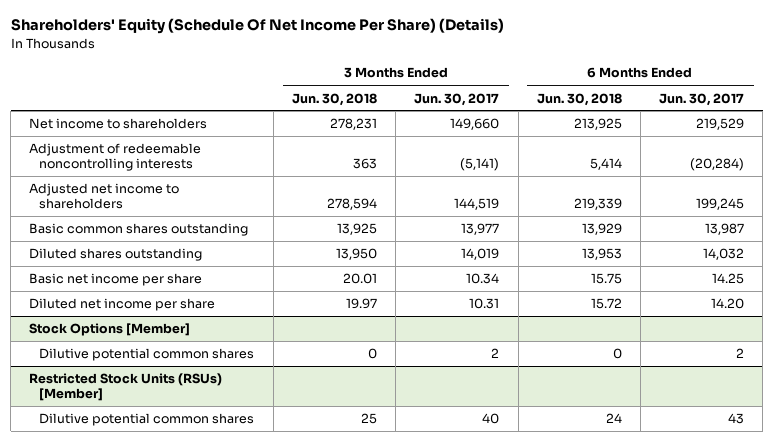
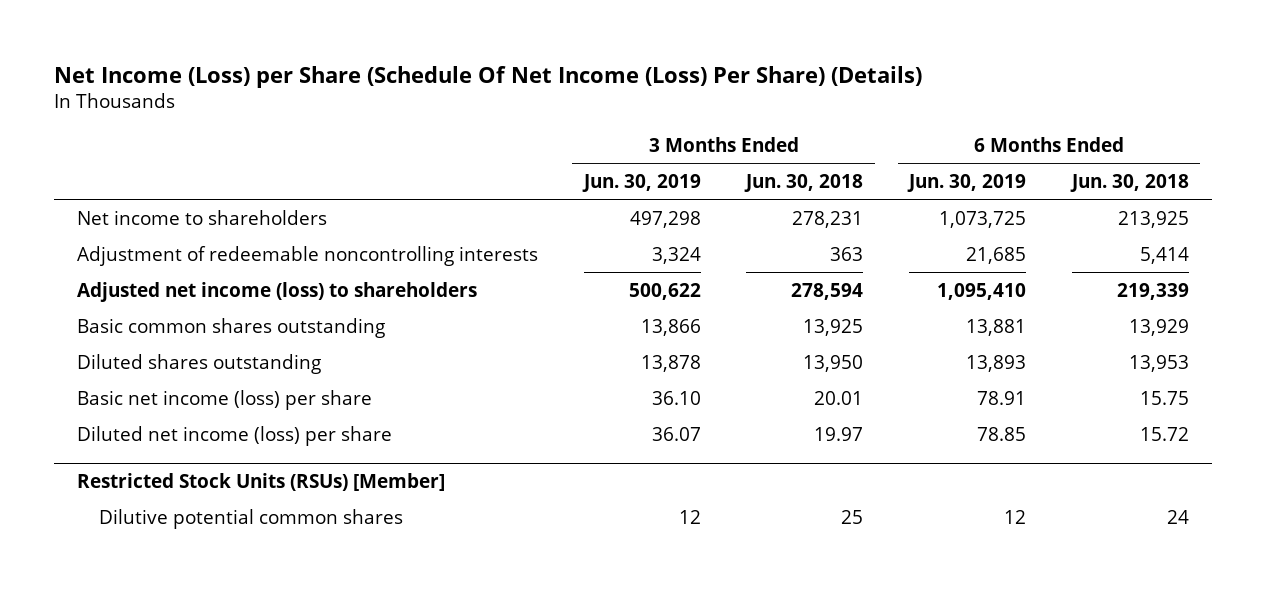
- Shareholders' Equity (Schedule Of Net Income Per Share) (Details)
+ Net Income (Loss) per Share (Schedule Of Net Income (Loss) Per Share) (Details)
- | 3 Months Ended Jun. 30, 2018 | 3 Months Ended Jun. 30, 2017 | 6 Months Ended Jun. 30, 2018 | 6 Months Ended Jun. 30, 2017
+ | 3 Months Ended Jun. 30, 2019 | 3 Months Ended Jun. 30, 2018 | 6 Months Ended Jun. 30, 2019 | 6 Months Ended Jun. 30, 2018
- Adjusted net income to shareholders | 278,594 | 144,519 | 219,339 | 199,245
+ Adjusted net income (loss) to shareholders | 500,622 | 278,594 | 1,095,410 | 219,339
- Basic net income per share | 20.01 | 10.34 | 15.75 | 14.25
- Diluted net income per share | 19.97 | 10.31 | 15.72 | 14.20
- Stock Options [Member]
- Dilutive potential common shares | 0 | 2 | 0 | 2
+ Basic net income (loss) per share | 36.10 | 20.01 | 78.91 | 15.75
+ Diluted net income (loss) per share | 36.07 | 19.97 | 78.85 | 15.72

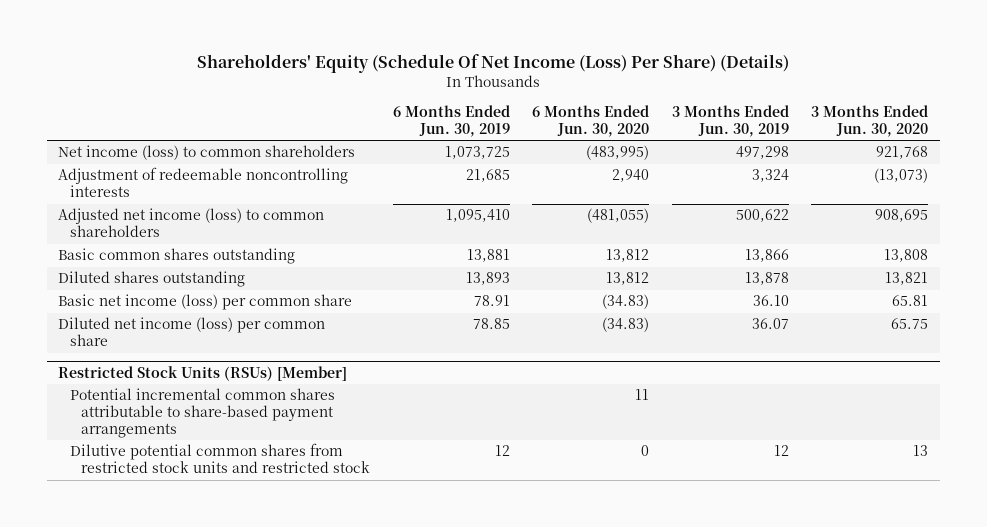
- Net Income (Loss) per Share (Schedule Of Net Income (Loss) Per Share) (Details)
+ Shareholders' Equity (Schedule Of Net Income (Loss) Per Share) (Details)
- | 3 Months Ended Jun. 30, 2019 | 3 Months Ended Jun. 30, 2018 | 6 Months Ended Jun. 30, 2019 | 6 Months Ended Jun. 30, 2018
+ | 6 Months Ended Jun. 30, 2019 | 6 Months Ended Jun. 30, 2020 | 3 Months Ended Jun. 30, 2019 | 3 Months Ended Jun. 30, 2020
- Net income to shareholders | 497,298 | 278,231 | 1,073,725 | 213,925
+ Net income (loss) to common shareholders | 1,073,725 | (483,995) | 497,298 | 921,768
- Adjusted net income (loss) to shareholders | 500,622 | 278,594 | 1,095,410 | 219,339
+ Adjusted net income (loss) to common shareholders | 1,095,410 | (481,055) | 500,622 | 908,695
- Basic net income (loss) per share | 36.10 | 20.01 | 78.91 | 15.75
- Diluted net income (loss) per share | 36.07 | 19.97 | 78.85 | 15.72
+ Basic net income (loss) per common share | 78.91 | (34.83) | 36.10 | 65.81
+ Diluted net income (loss) per common share | 78.85 | (34.83) | 36.07 | 65.75
@ Restricted Stock Units (RSUs) [Member]
- Dilutive potential common shares | 12 | 25 | 12 | 24
+ Potential incremental common shares attributable to share-based payment arrangements | | 11 | |
+ Dilutive potential common shares from restricted stock units and restricted stock | 12 | 0 | 12 | 13

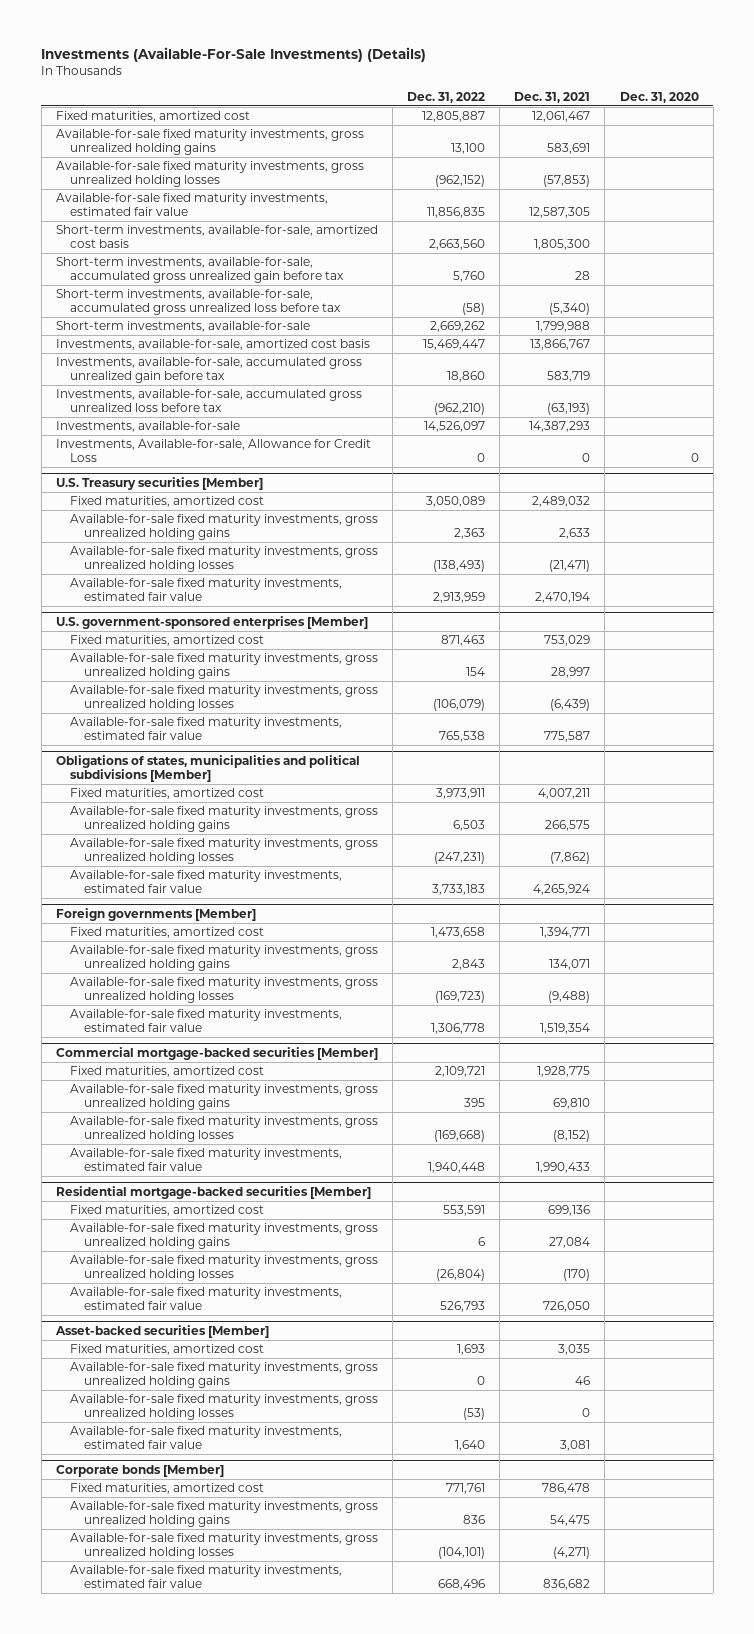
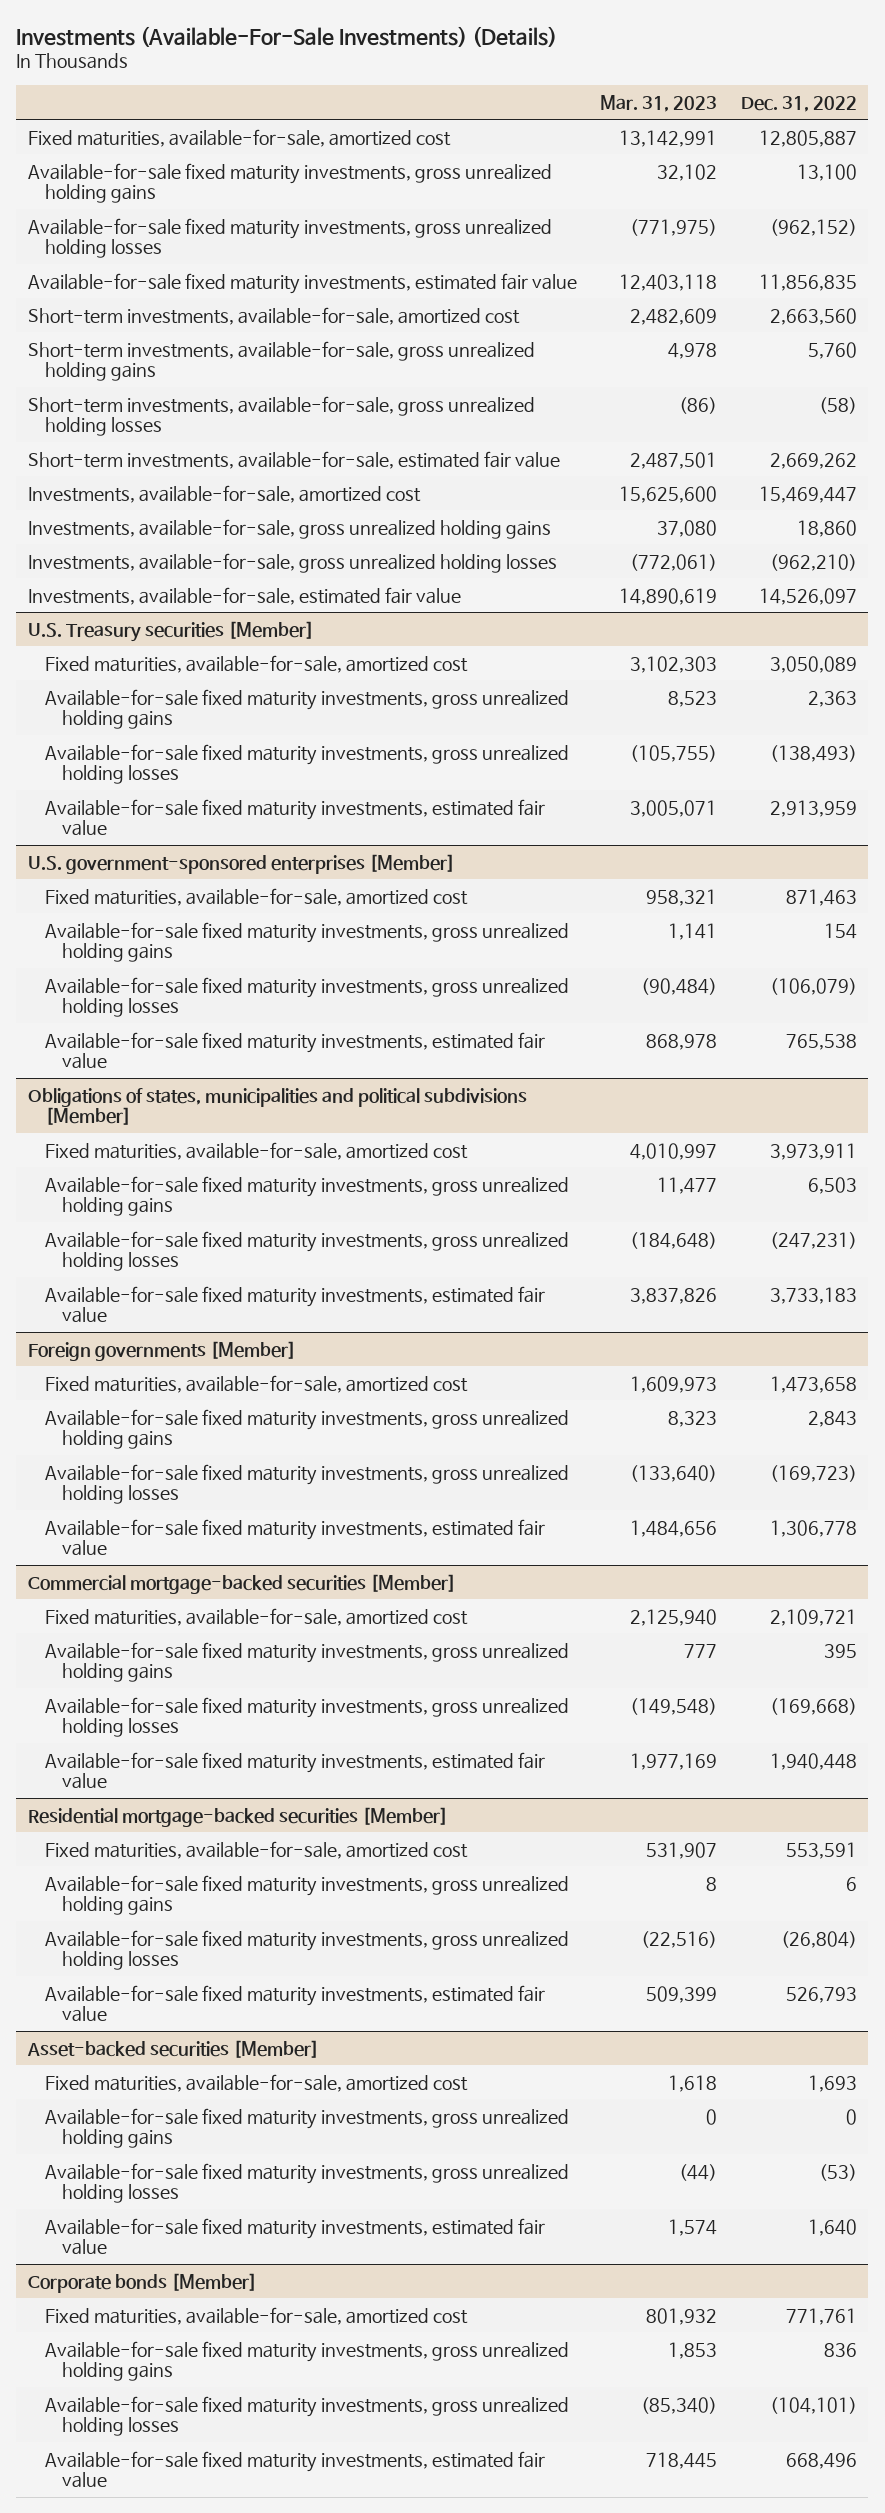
- | Dec. 31, 2022 | Dec. 31, 2021 | Dec. 31, 2020
+ | Mar. 31, 2023 | Dec. 31, 2022
- Fixed maturities, amortized cost | 12,805,887 | 12,061,467 |
+ Fixed maturities, available-for-sale, amortized cost | 13,142,991 | 12,805,887
- Short-term investments, available-for-sale, amortized cost basis | 2,663,560 | 1,805,300 |
- Short-term investments, available-for-sale, accumulated gross unrealized gain before tax | 5,760 | 28 |
- Short-term investments, available-for-sale, accumulated gross unrealized loss before tax | (58) | (5,340) |
- Short-term investments, available-for-sale | 2,669,262 | 1,799,988 |
- Investments, available-for-sale, amortized cost basis | 15,469,447 | 13,866,767 |
- Investments, available-for-sale, accumulated gross unrealized gain before tax | 18,860 | 583,719 |
- Investments, available-for-sale, accumulated gross unrealized loss before tax | (962,210) | (63,193) |
- Investments, available-for-sale | 14,526,097 | 14,387,293 |
- Investments, Available-for-sale, Allowance for Credit Loss | 0 | 0 | 0
+ Short-term investments, available-for-sale, amortized cost | 2,482,609 | 2,663,560
+ Short-term investments, available-for-sale, gross unrealized holding gains | 4,978 | 5,760
+ Short-term investments, available-for-sale, gross unrealized holding losses | (86) | (58)
+ Short-term investments, available-for-sale, estimated fair value | 2,487,501 | 2,669,262
+ Investments, available-for-sale, amortized cost | 15,625,600 | 15,469,447
+ Investments, available-for-sale, gross unrealized holding gains | 37,080 | 18,860
+ Investments, available-for-sale, gross unrealized holding losses | (772,061) | (962,210)
+ Investments, available-for-sale, estimated fair value | 14,890,619 | 14,526,097
@ U.S. Treasury securities [Member]
- Fixed maturities, amortized cost | 3,050,089 | 2,489,032 |
+ Fixed maturities, available-for-sale, amortized cost | 3,102,303 | 3,050,089
@ U.S. government-sponsored enterprises [Member]
- Fixed maturities, amortized cost | 871,463 | 753,029 |
+ Fixed maturities, available-for-sale, amortized cost | 958,321 | 871,463
@ Obligations of states, municipalities and political subdivisions [Member]
- Fixed maturities, amortized cost | 3,973,911 | 4,007,211 |
+ Fixed maturities, available-for-sale, amortized cost | 4,010,997 | 3,973,911
@ Foreign governments [Member]
- Fixed maturities, amortized cost | 1,473,658 | 1,394,771 |
+ Fixed maturities, available-for-sale, amortized cost | 1,609,973 | 1,473,658
@ Commercial mortgage-backed securities [Member]
- Fixed maturities, amortized cost | 2,109,721 | 1,928,775 |
+ Fixed maturities, available-for-sale, amortized cost | 2,125,940 | 2,109,721
@ Residential mortgage-backed securities [Member]
- Fixed maturities, amortized cost | 553,591 | 699,136 |
+ Fixed maturities, available-for-sale, amortized cost | 531,907 | 553,591
@ Asset-backed securities [Member]
- Fixed maturities, amortized cost | 1,693 | 3,035 |
+ Fixed maturities, available-for-sale, amortized cost | 1,618 | 1,693
@ Corporate bonds [Member]
- Fixed maturities, amortized cost | 771,761 | 786,478 |
+ Fixed maturities, available-for-sale, amortized cost | 801,932 | 771,761

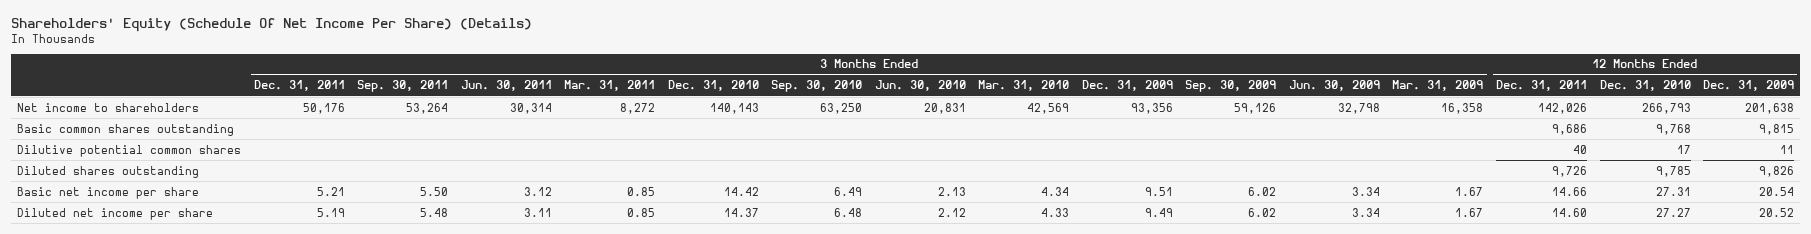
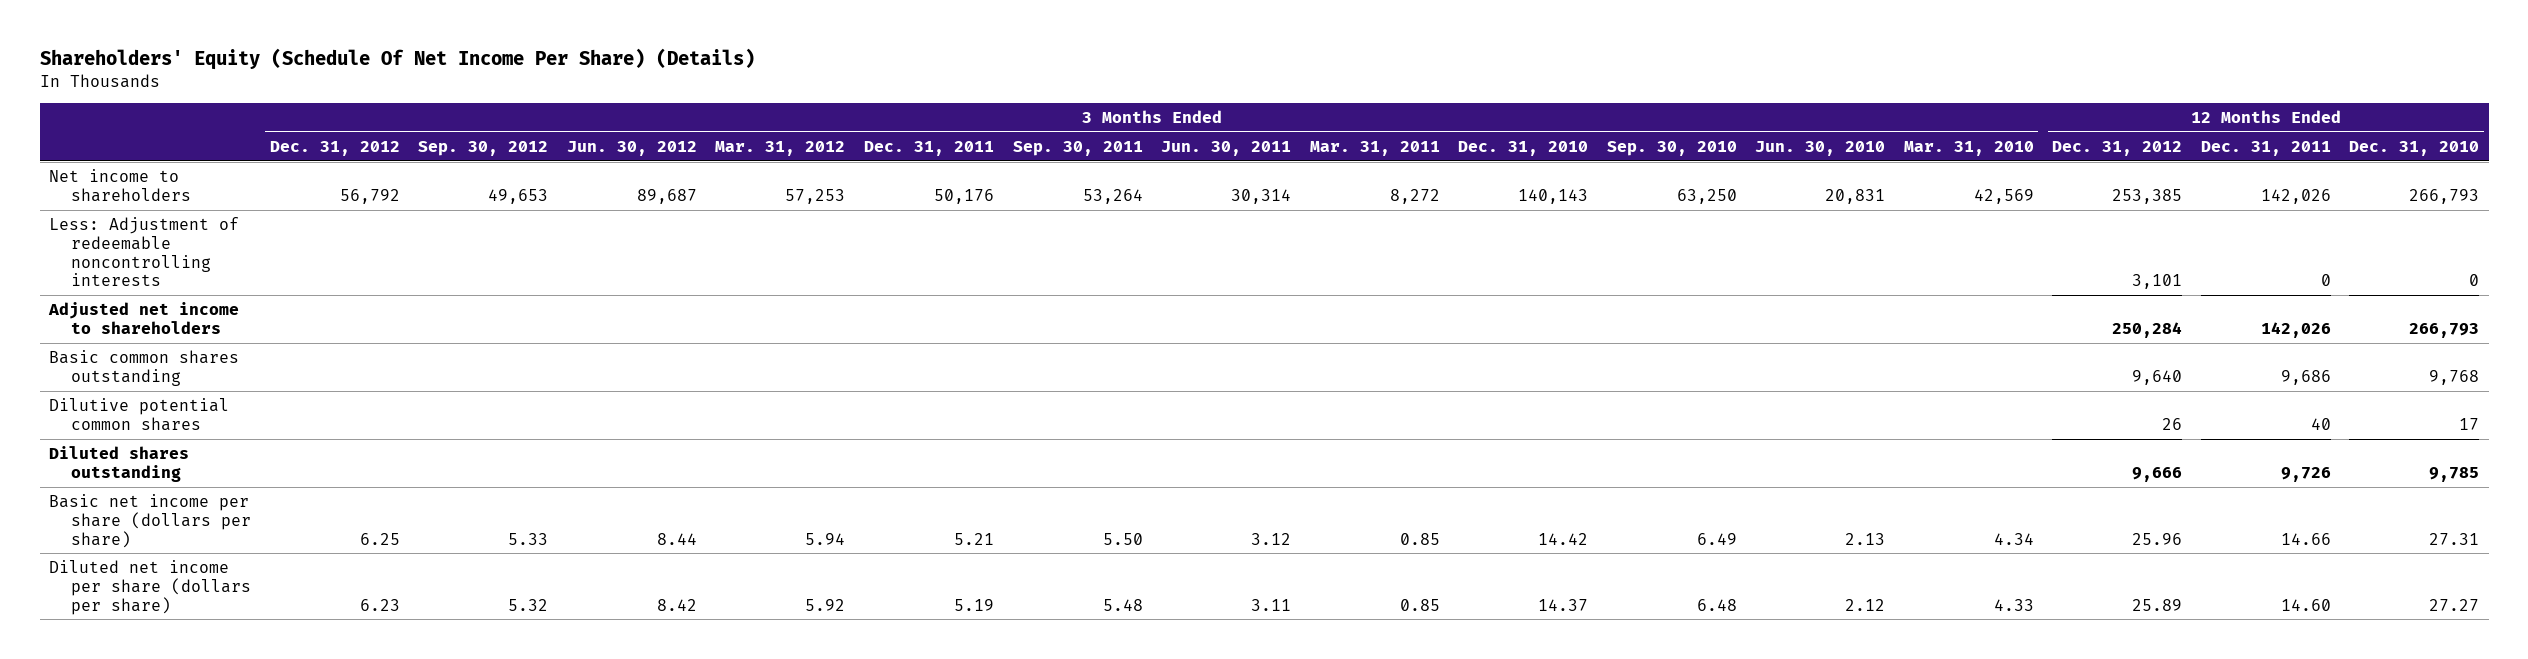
- | 3 Months Ended Dec. 31, 2011 | 3 Months Ended Sep. 30, 2011 | 3 Months Ended Jun. 30, 2011 | 3 Months Ended Mar. 31, 2011 | 3 Months Ended Dec. 31, 2010 | 3 Months Ended Sep. 30, 2010 | 3 Months Ended Jun. 30, 2010 | 3 Months Ended Mar. 31, 2010 | 3 Months Ended Dec. 31, 2009 | 3 Months Ended Sep. 30, 2009 | 3 Months Ended Jun. 30, 2009 | 3 Months Ended Mar. 31, 2009 | 12 Months Ended Dec. 31, 2011 | 12 Months Ended Dec. 31, 2010 | 12 Months Ended Dec. 31, 2009
+ | 3 Months Ended Dec. 31, 2012 | 3 Months Ended Sep. 30, 2012 | 3 Months Ended Jun. 30, 2012 | 3 Months Ended Mar. 31, 2012 | 3 Months Ended Dec. 31, 2011 | 3 Months Ended Sep. 30, 2011 | 3 Months Ended Jun. 30, 2011 | 3 Months Ended Mar. 31, 2011 | 3 Months Ended Dec. 31, 2010 | 3 Months Ended Sep. 30, 2010 | 3 Months Ended Jun. 30, 2010 | 3 Months Ended Mar. 31, 2010 | 12 Months Ended Dec. 31, 2012 | 12 Months Ended Dec. 31, 2011 | 12 Months Ended Dec. 31, 2010
+ Less: Adjustment of redeemable noncontrolling interests | | | | | | | | | | | | | 3,101 | 0 | 0
+ Adjusted net income to shareholders | | | | | | | | | | | | | 250,284 | 142,026 | 266,793
- Basic net income per share | 5.21 | 5.50 | 3.12 | 0.85 | 14.42 | 6.49 | 2.13 | 4.34 | 9.51 | 6.02 | 3.34 | 1.67 | 14.66 | 27.31 | 20.54
- Diluted net income per share | 5.19 | 5.48 | 3.11 | 0.85 | 14.37 | 6.48 | 2.12 | 4.33 | 9.49 | 6.02 | 3.34 | 1.67 | 14.60 | 27.27 | 20.52
+ Basic net income per share (dollars per share) | 6.25 | 5.33 | 8.44 | 5.94 | 5.21 | 5.50 | 3.12 | 0.85 | 14.42 | 6.49 | 2.13 | 4.34 | 25.96 | 14.66 | 27.31
+ Diluted net income per share (dollars per share) | 6.23 | 5.32 | 8.42 | 5.92 | 5.19 | 5.48 | 3.11 | 0.85 | 14.37 | 6.48 | 2.12 | 4.33 | 25.89 | 14.60 | 27.27

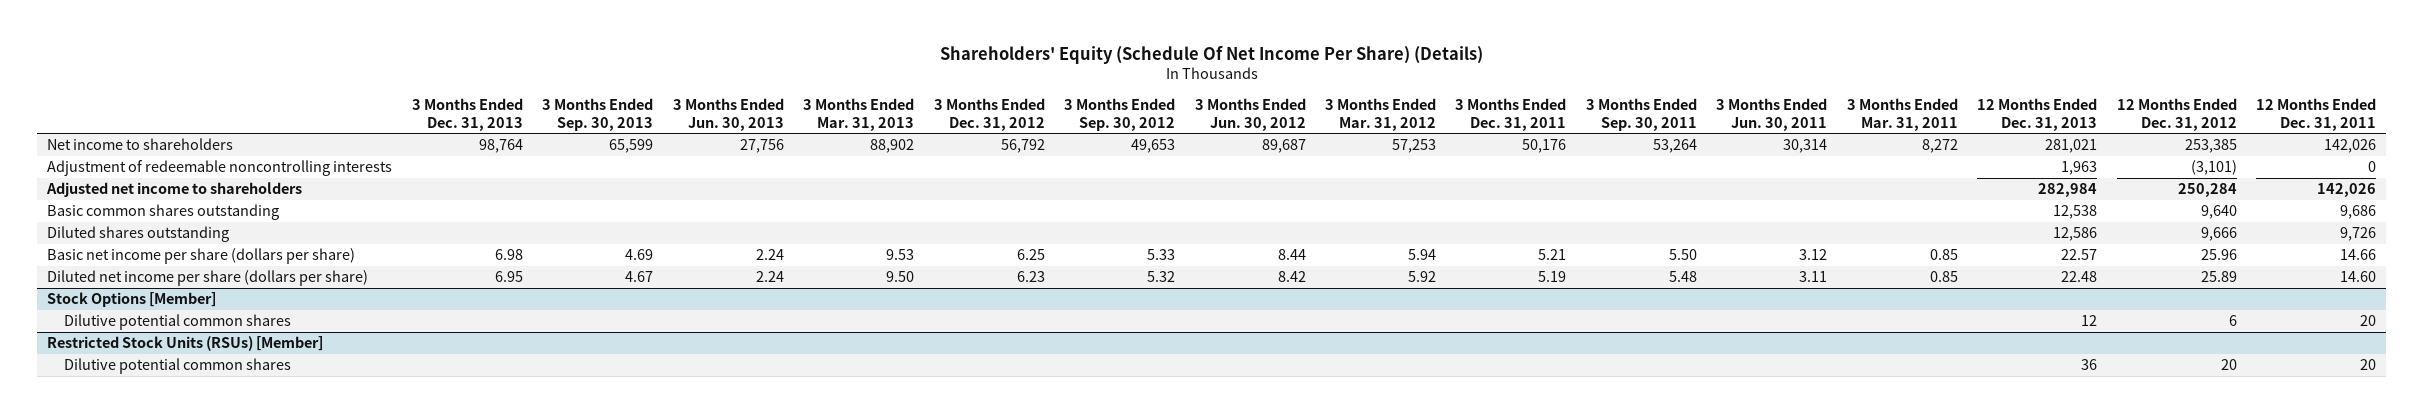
- | 3 Months Ended Dec. 31, 2012 | 3 Months Ended Sep. 30, 2012 | 3 Months Ended Jun. 30, 2012 | 3 Months Ended Mar. 31, 2012 | 3 Months Ended Dec. 31, 2011 | 3 Months Ended Sep. 30, 2011 | 3 Months Ended Jun. 30, 2011 | 3 Months Ended Mar. 31, 2011 | 3 Months Ended Dec. 31, 2010 | 3 Months Ended Sep. 30, 2010 | 3 Months Ended Jun. 30, 2010 | 3 Months Ended Mar. 31, 2010 | 12 Months Ended Dec. 31, 2012 | 12 Months Ended Dec. 31, 2011 | 12 Months Ended Dec. 31, 2010
+ | 3 Months Ended Dec. 31, 2013 | 3 Months Ended Sep. 30, 2013 | 3 Months Ended Jun. 30, 2013 | 3 Months Ended Mar. 31, 2013 | 3 Months Ended Dec. 31, 2012 | 3 Months Ended Sep. 30, 2012 | 3 Months Ended Jun. 30, 2012 | 3 Months Ended Mar. 31, 2012 | 3 Months Ended Dec. 31, 2011 | 3 Months Ended Sep. 30, 2011 | 3 Months Ended Jun. 30, 2011 | 3 Months Ended Mar. 31, 2011 | 12 Months Ended Dec. 31, 2013 | 12 Months Ended Dec. 31, 2012 | 12 Months Ended Dec. 31, 2011
- Less: Adjustment of redeemable noncontrolling interests | | | | | | | | | | | | | 3,101 | 0 | 0
+ Adjustment of redeemable noncontrolling interests | | | | | | | | | | | | | 1,963 | (3,101) | 0
- Dilutive potential common shares | | | | | | | | | | | | | 26 | 40 | 17
+ Stock Options [Member]
+ Dilutive potential common shares | | | | | | | | | | | | | 12 | 6 | 20
+ Restricted Stock Units (RSUs) [Member]
+ Dilutive potential common shares | | | | | | | | | | | | | 36 | 20 | 20

